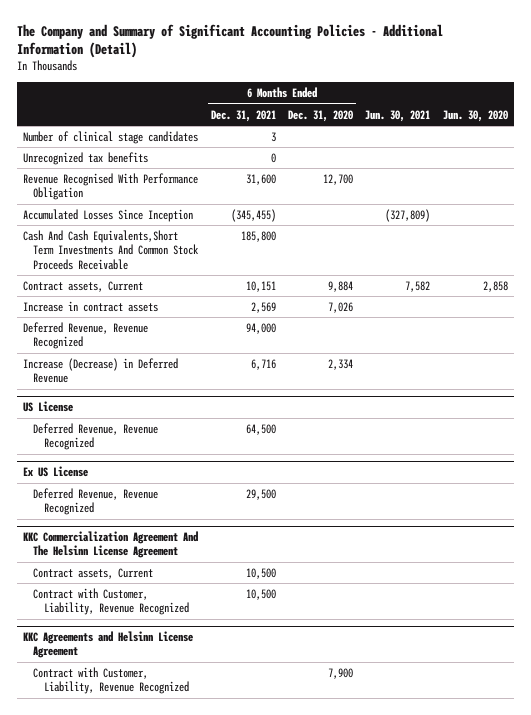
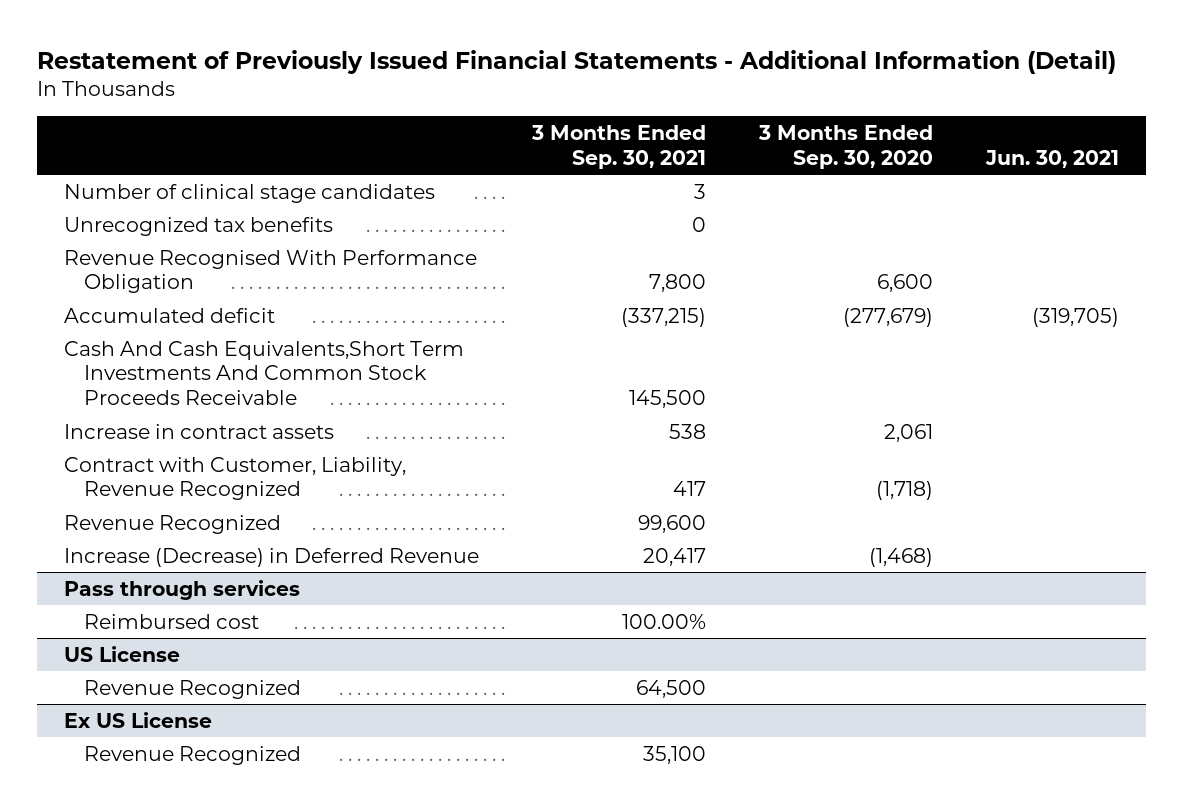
- The Company and Summary of Significant Accounting Policies - Additional Information (Detail)
+ Restatement of Previously Issued Financial Statements - Additional Information (Detail)
- | 6 Months Ended Dec. 31, 2021 | 6 Months Ended Dec. 31, 2020 | Jun. 30, 2021 | Jun. 30, 2020
+ | 3 Months Ended Sep. 30, 2021 | 3 Months Ended Sep. 30, 2020 | Jun. 30, 2021
- Accumulated Losses Since Inception | (345,455) | | (327,809) |
+ Accumulated deficit | (337,215) | (277,679) | (319,705)
- Contract assets, Current | 10,151 | 9,884 | 7,582 | 2,858
- Deferred Revenue, Revenue Recognized | 94,000 | | |
+ Contract with Customer, Liability, Revenue Recognized | 417 | (1,718) |
+ Revenue Recognized | 99,600 | |
+ Pass through services
+ Reimbursed cost | 100.00% | |
@ US License
- Deferred Revenue, Revenue Recognized | 64,500 | | |
+ Revenue Recognized | 64,500 | |
@ Ex US License
- Deferred Revenue, Revenue Recognized | 29,500 | | |
- KKC Commercialization Agreement And The Helsinn License Agreement
- Contract assets, Current | 10,500 | | |
- Contract with Customer, Liability, Revenue Recognized | 10,500 | | |
- KKC Agreements and Helsinn License Agreement
- Contract with Customer, Liability, Revenue Recognized | | 7,900 | |
@ Ex US License
+ Revenue Recognized | 35,100 | |

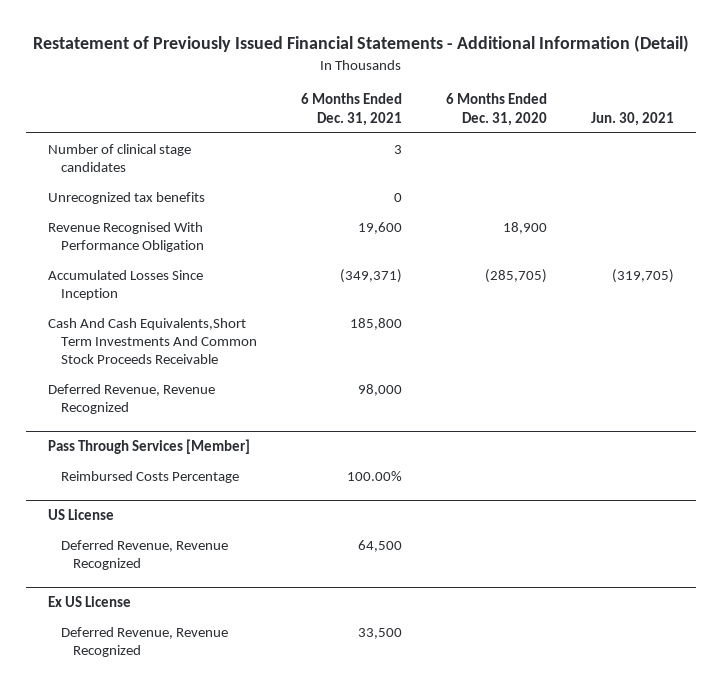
- | 3 Months Ended Sep. 30, 2021 | 3 Months Ended Sep. 30, 2020 | Jun. 30, 2021
+ | 6 Months Ended Dec. 31, 2021 | 6 Months Ended Dec. 31, 2020 | Jun. 30, 2021
- Accumulated deficit | (337,215) | (277,679) | (319,705)
+ Accumulated Losses Since Inception | (349,371) | (285,705) | (319,705)
- Increase in contract assets | 538 | 2,061 |
- Contract with Customer, Liability, Revenue Recognized | 417 | (1,718) |
- Revenue Recognized | 99,600 | |
- Increase (Decrease) in Deferred Revenue | 20,417 | (1,468) |
- Pass through services
- Reimbursed cost | 100.00% | |
+ Deferred Revenue, Revenue Recognized | 98,000 | |
+ Pass Through Services [Member]
+ Reimbursed Costs Percentage | 100.00% | |
@ US License
- Revenue Recognized | 64,500 | |
+ Deferred Revenue, Revenue Recognized | 64,500 | |
@ Ex US License
- Revenue Recognized | 35,100 | |
+ Deferred Revenue, Revenue Recognized | 33,500 | |

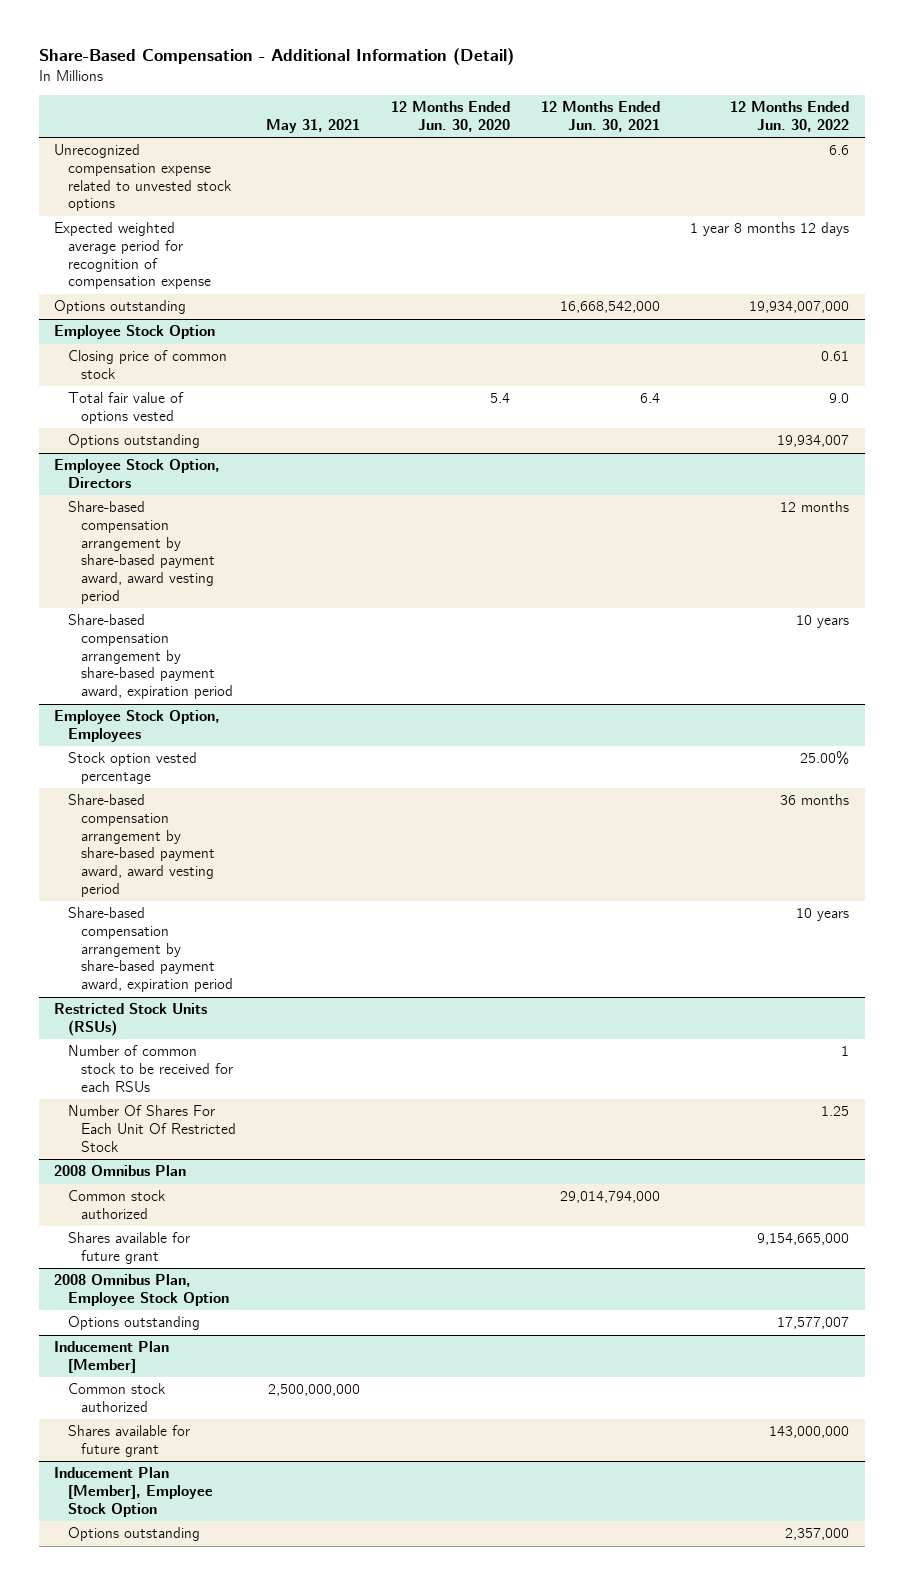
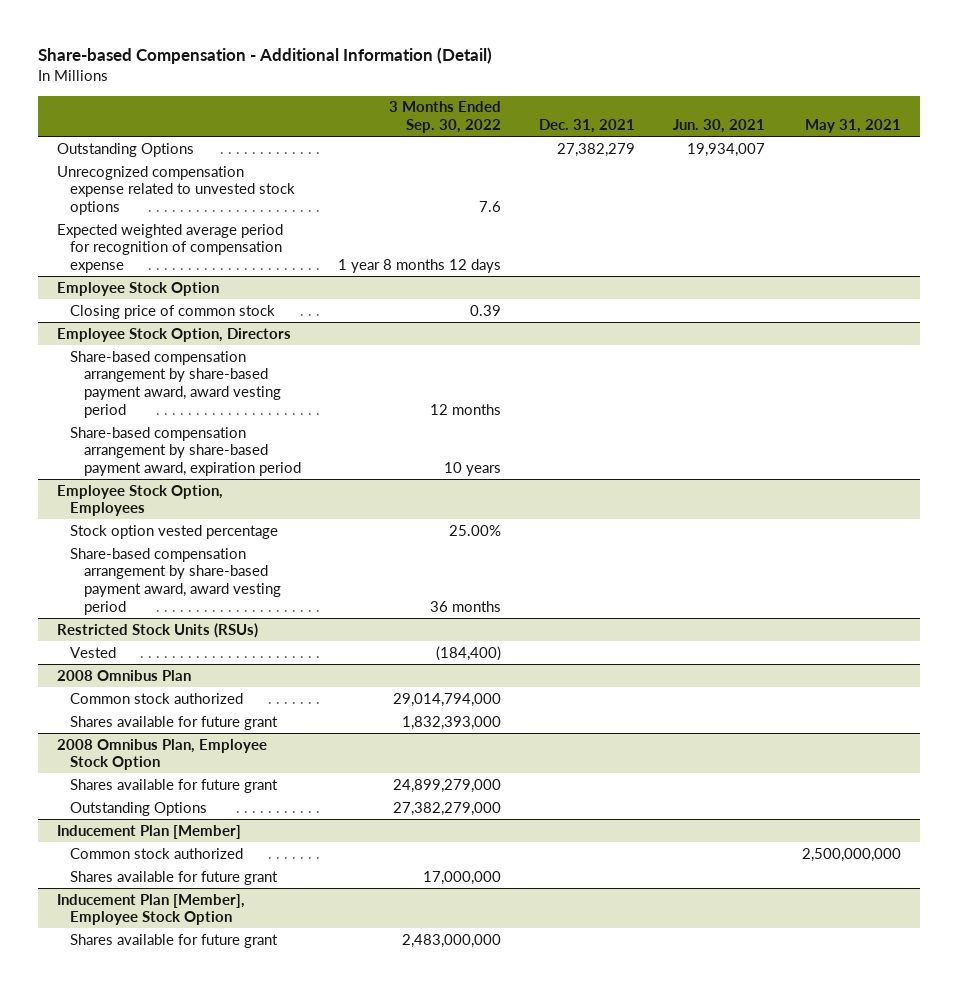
- Share-Based Compensation - Additional Information (Detail)
+ Share-based Compensation - Additional Information (Detail)
- | May 31, 2021 | 12 Months Ended Jun. 30, 2020 | 12 Months Ended Jun. 30, 2021 | 12 Months Ended Jun. 30, 2022
+ | 3 Months Ended Sep. 30, 2022 | Dec. 31, 2021 | Jun. 30, 2021 | May 31, 2021
+ Outstanding Options | | 27,382,279 | 19,934,007 |
- Options outstanding | | | 16,668,542,000 | 19,934,007,000
@ Employee Stock Option
- Total fair value of options vested | | 5.4 | 6.4 | 9.0
- Options outstanding | | | | 19,934,007
@ Employee Stock Option, Employees
- Share-based compensation arrangement by share-based payment award, expiration period | | | | 10 years
@ Restricted Stock Units (RSUs)
- Number of common stock to be received for each RSUs | | | | 1
- Number Of Shares For Each Unit Of Restricted Stock | | | | 1.25
+ Vested | (184,400) | | |
@ 2008 Omnibus Plan, Employee Stock Option
- Options outstanding | | | | 17,577,007
+ Shares available for future grant | 24,899,279,000 | | |
+ Outstanding Options | 27,382,279,000 | | |
@ Inducement Plan [Member], Employee Stock Option
- Options outstanding | | | | 2,357,000
+ Shares available for future grant | 2,483,000,000 | | |

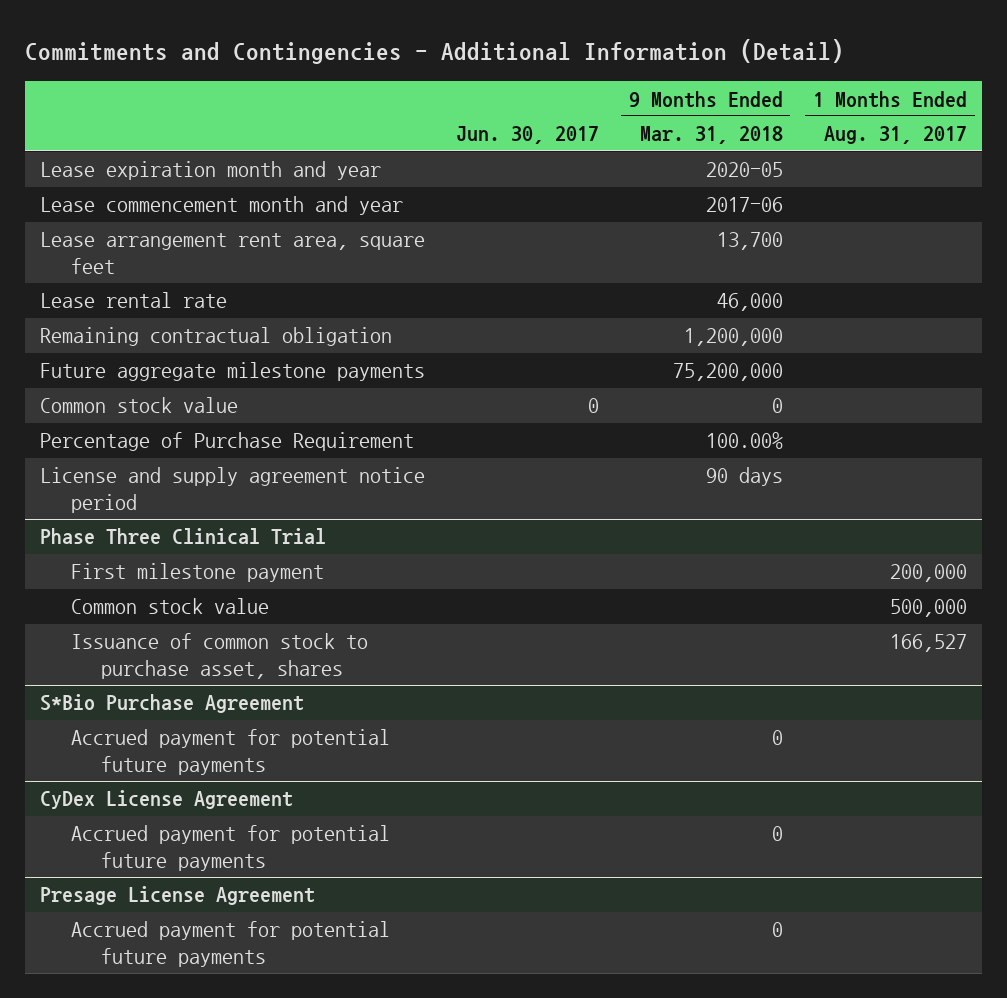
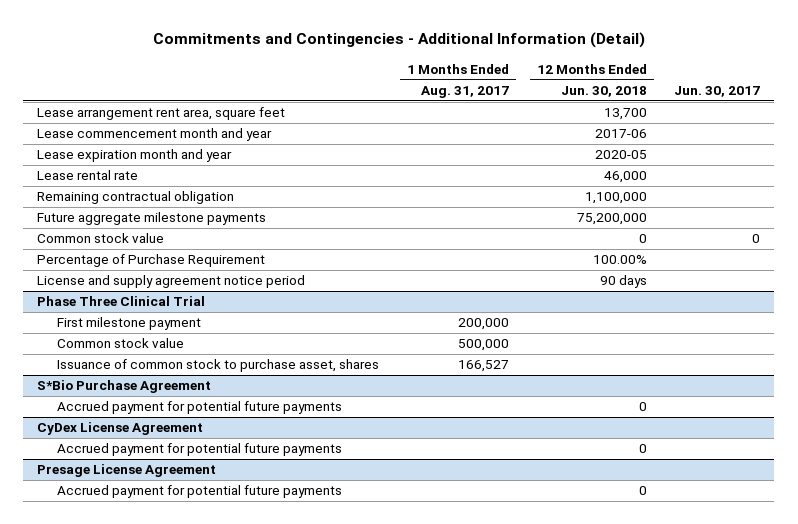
- | Jun. 30, 2017 | 9 Months Ended Mar. 31, 2018 | 1 Months Ended Aug. 31, 2017
+ | 1 Months Ended Aug. 31, 2017 | 12 Months Ended Jun. 30, 2018 | Jun. 30, 2017
moved down: Lease commencement month and year | | 2017-06 |
moved down: Lease expiration month and year | | 2020-05 |

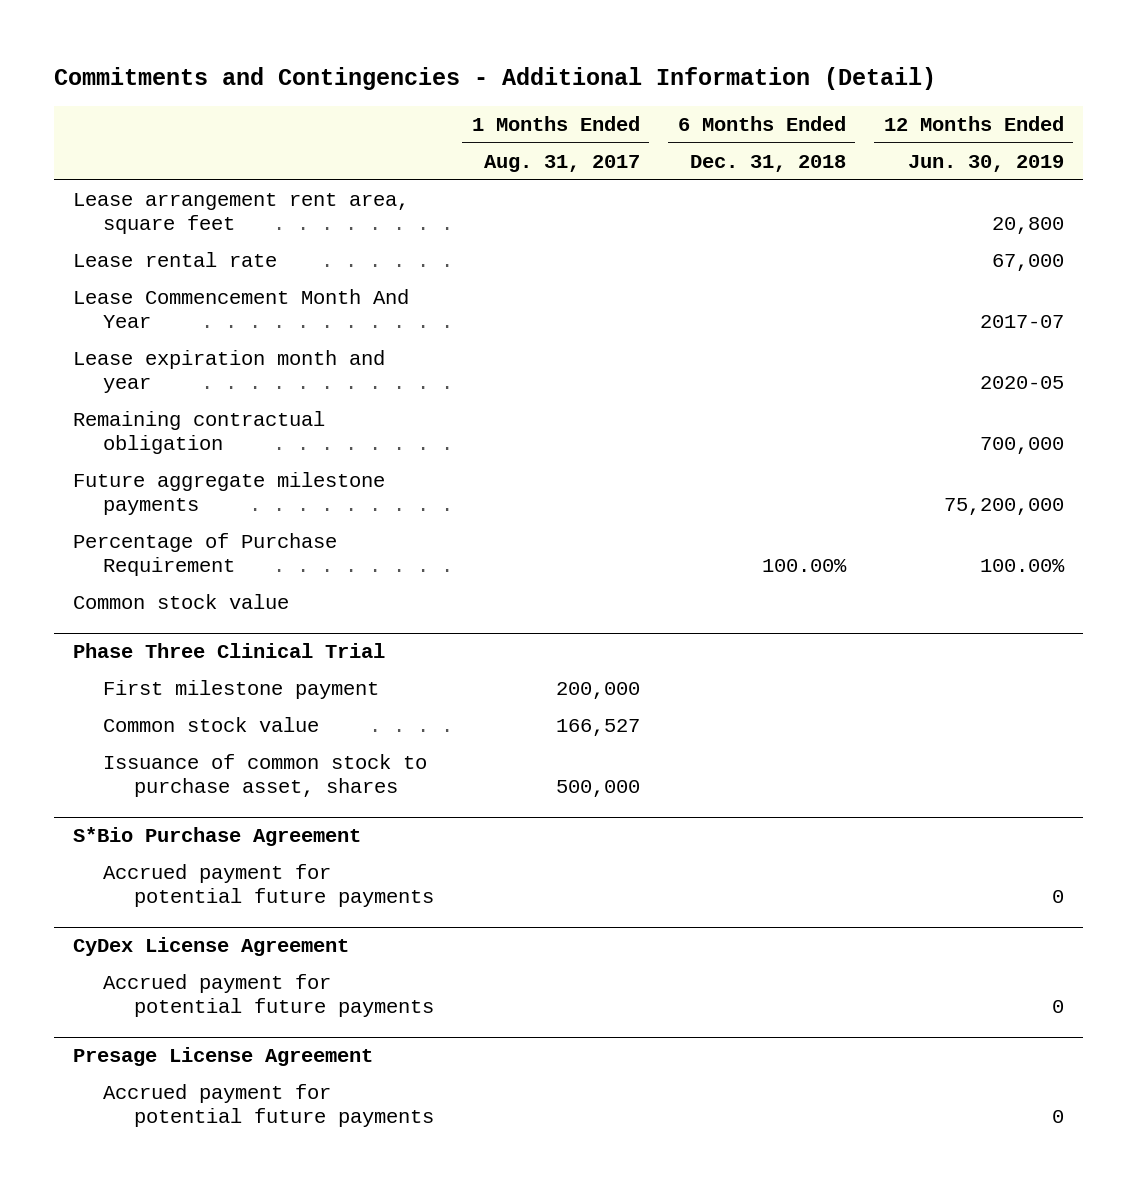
- | 1 Months Ended Aug. 31, 2017 | 12 Months Ended Jun. 30, 2018 | Jun. 30, 2017
+ | 1 Months Ended Aug. 31, 2017 | 6 Months Ended Dec. 31, 2018 | 12 Months Ended Jun. 30, 2019
- Lease commencement month and year | | 2017-06 |
+ Lease Commencement Month And Year | | | 2017-07
moved down: Lease expiration month and year | | | 2020-05
- License and supply agreement notice period | | 90 days |
moved down: Common stock value
@ Phase Three Clinical Trial
- Common stock value | 500,000 | |
- Issuance of common stock to purchase asset, shares | 166,527 | |
+ Common stock value | 166,527 | |
+ Issuance of common stock to purchase asset, shares | 500,000 | |

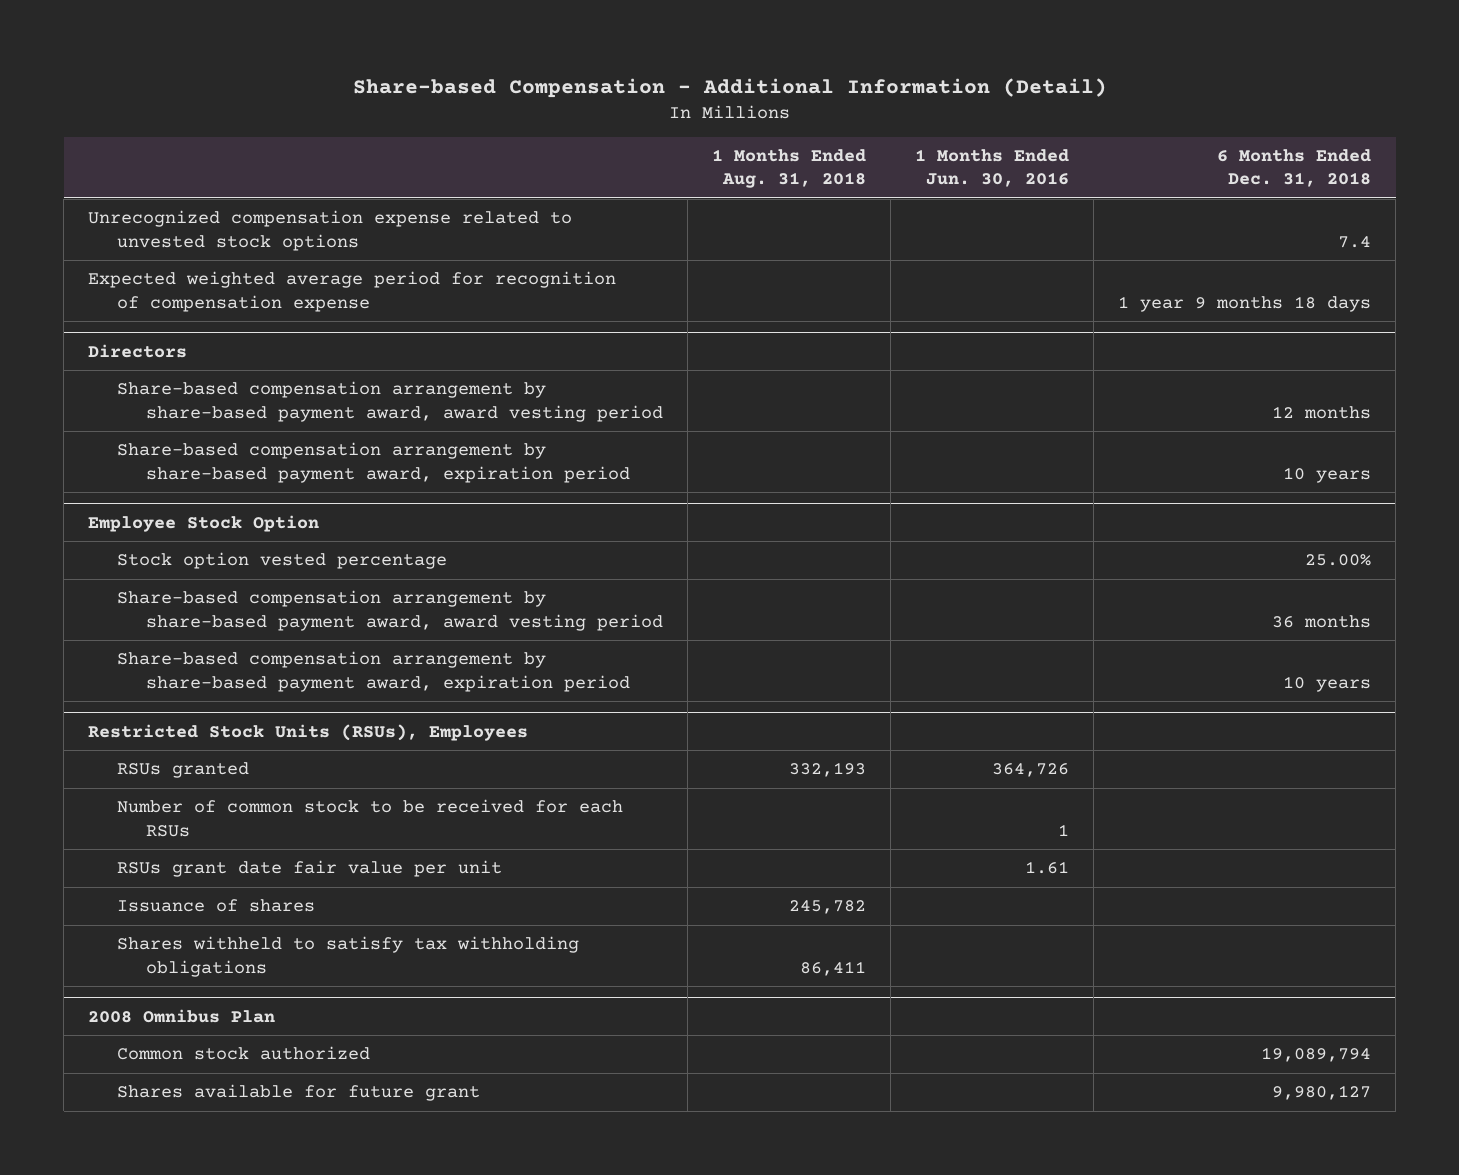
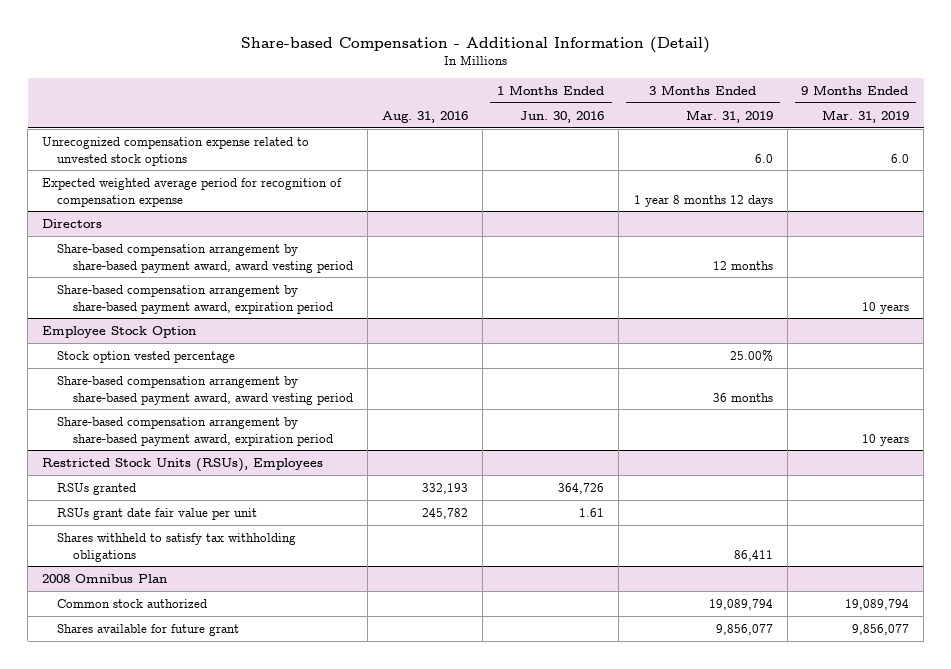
- | 1 Months Ended Aug. 31, 2018 | 1 Months Ended Jun. 30, 2016 | 6 Months Ended Dec. 31, 2018
+ | Aug. 31, 2016 | 1 Months Ended Jun. 30, 2016 | 3 Months Ended Mar. 31, 2019 | 9 Months Ended Mar. 31, 2019
@ Restricted Stock Units (RSUs), Employees
- Number of common stock to be received for each RSUs | | 1 |
- Issuance of shares | 245,782 | |

